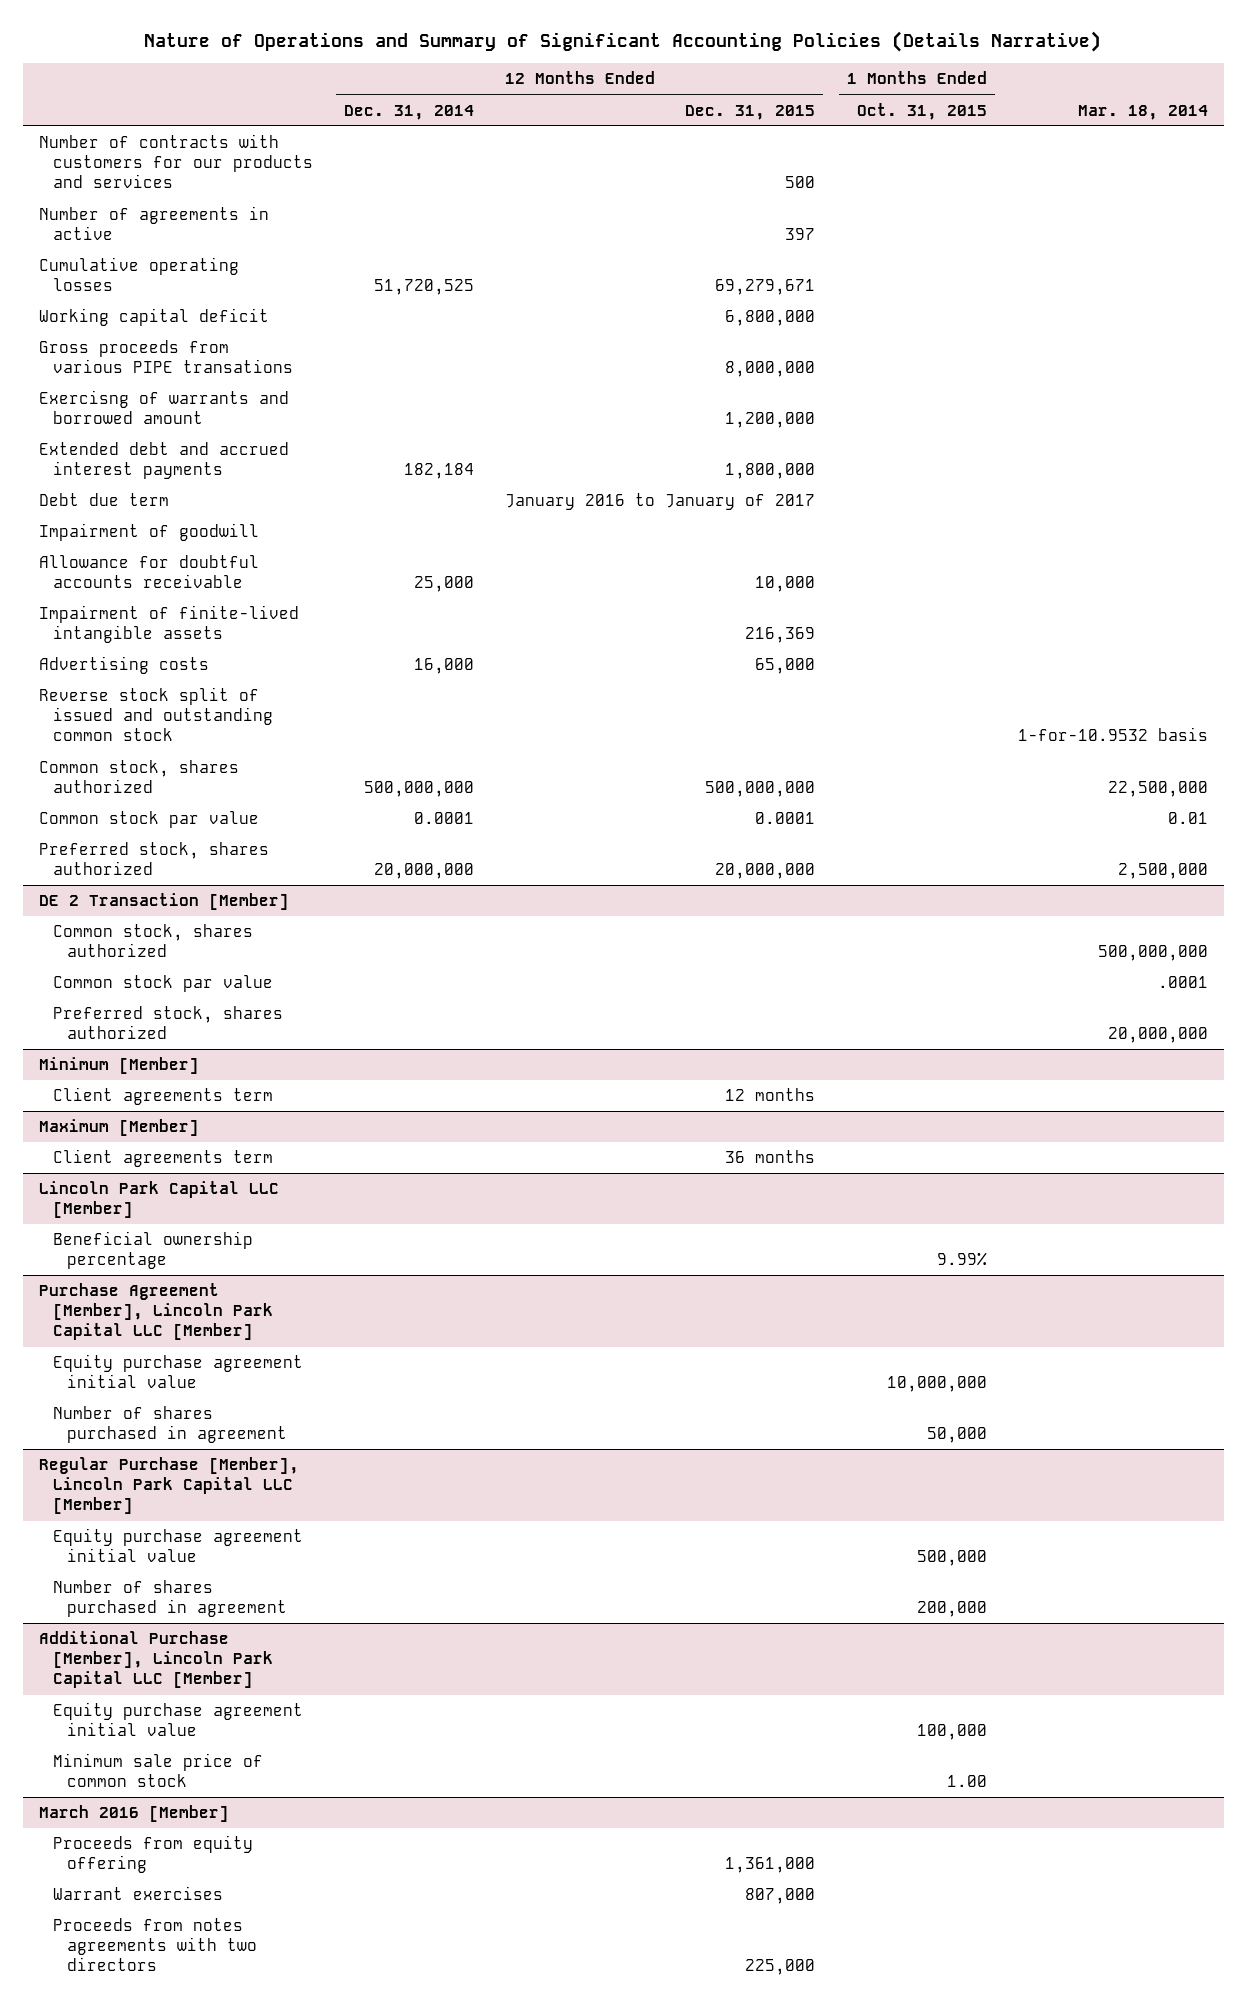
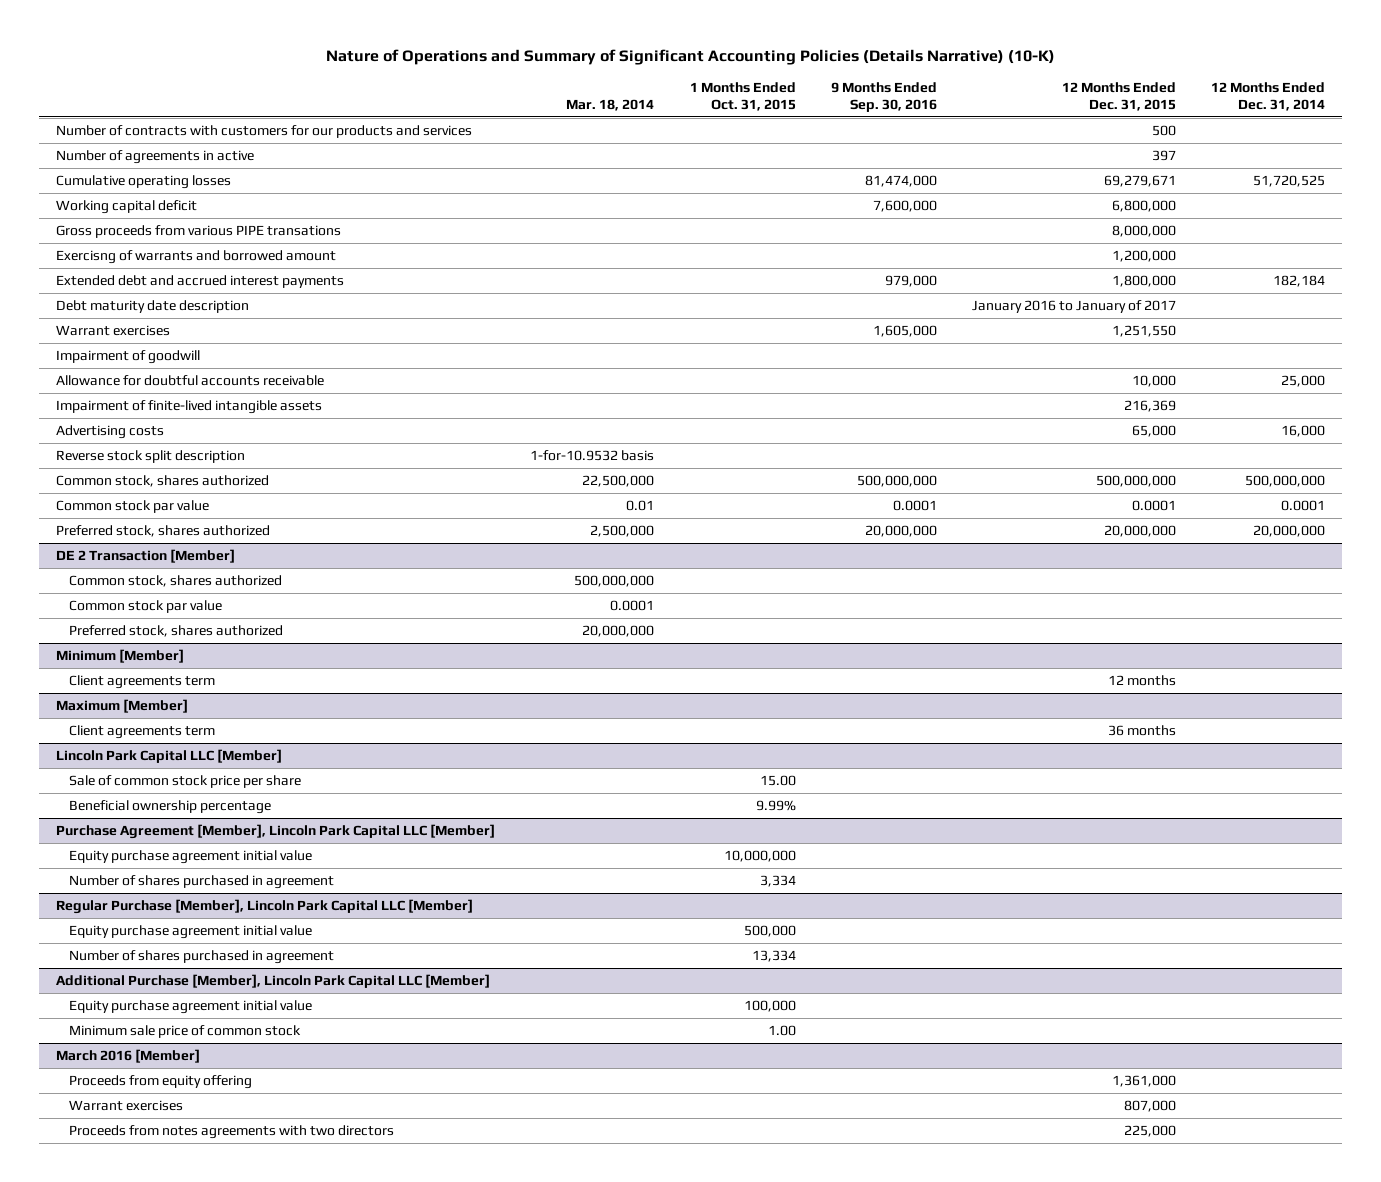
- Nature of Operations and Summary of Significant Accounting Policies (Details Narrative)
+ Nature of Operations and Summary of Significant Accounting Policies (Details Narrative) (10-K)
- | 12 Months Ended Dec. 31, 2014 | 12 Months Ended Dec. 31, 2015 | 1 Months Ended Oct. 31, 2015 | Mar. 18, 2014
+ | Mar. 18, 2014 | 1 Months Ended Oct. 31, 2015 | 9 Months Ended Sep. 30, 2016 | 12 Months Ended Dec. 31, 2015 | 12 Months Ended Dec. 31, 2014
- Debt due term | | January 2016 to January of 2017 | |
+ Debt maturity date description | | | | January 2016 to January of 2017 |
+ Warrant exercises | | | 1,605,000 | 1,251,550 |
- Reverse stock split of issued and outstanding common stock | | | | 1-for-10.9532 basis
+ Reverse stock split description | 1-for-10.9532 basis | | | |
@ DE 2 Transaction [Member]
- Common stock par value | | | | .0001
+ Common stock par value | 0.0001 | | | |
@ Lincoln Park Capital LLC [Member]
+ Sale of common stock price per share | | 15.00 | | |
@ Purchase Agreement [Member], Lincoln Park Capital LLC [Member]
- Number of shares purchased in agreement | | | 50,000 |
+ Number of shares purchased in agreement | | 3,334 | | |
@ Regular Purchase [Member], Lincoln Park Capital LLC [Member]
- Number of shares purchased in agreement | | | 200,000 |
+ Number of shares purchased in agreement | | 13,334 | | |

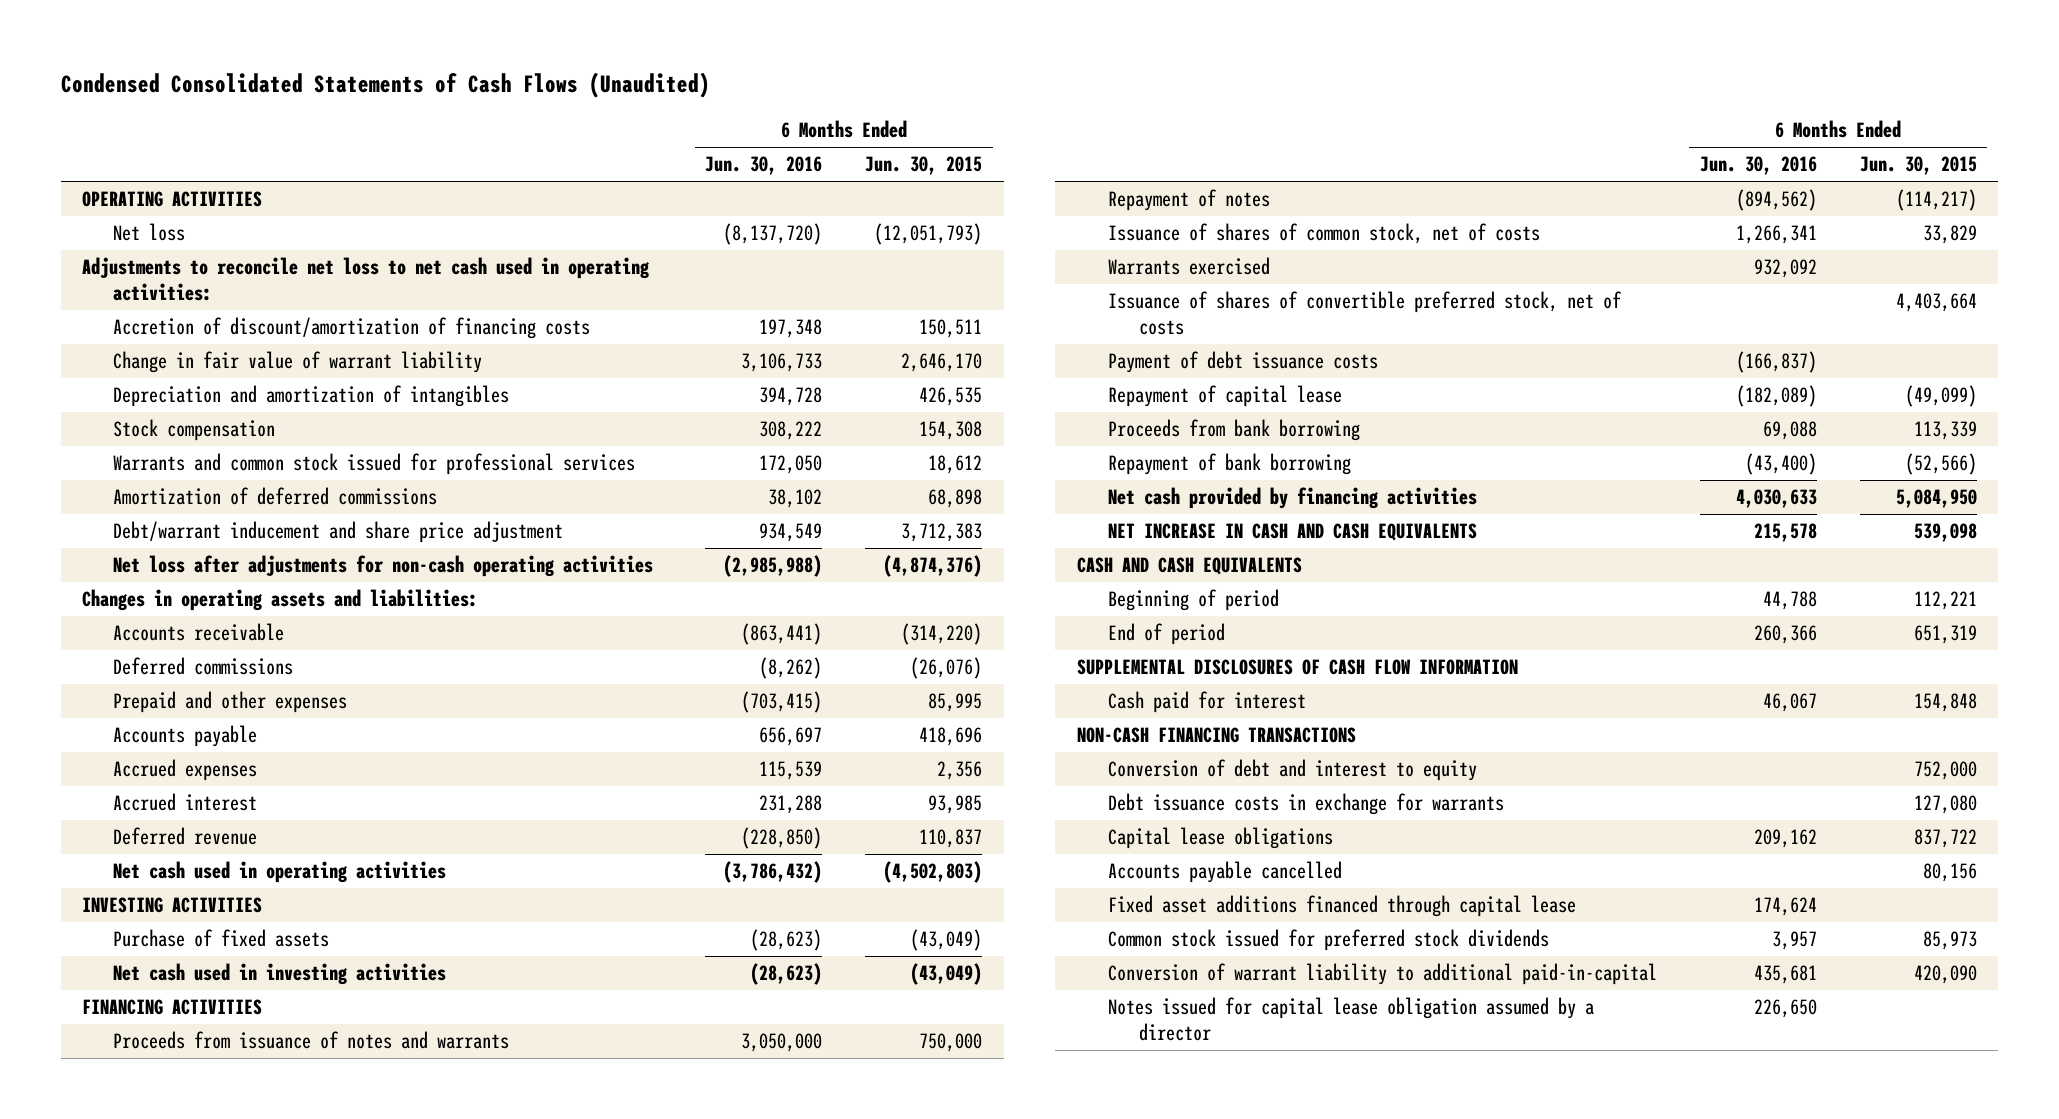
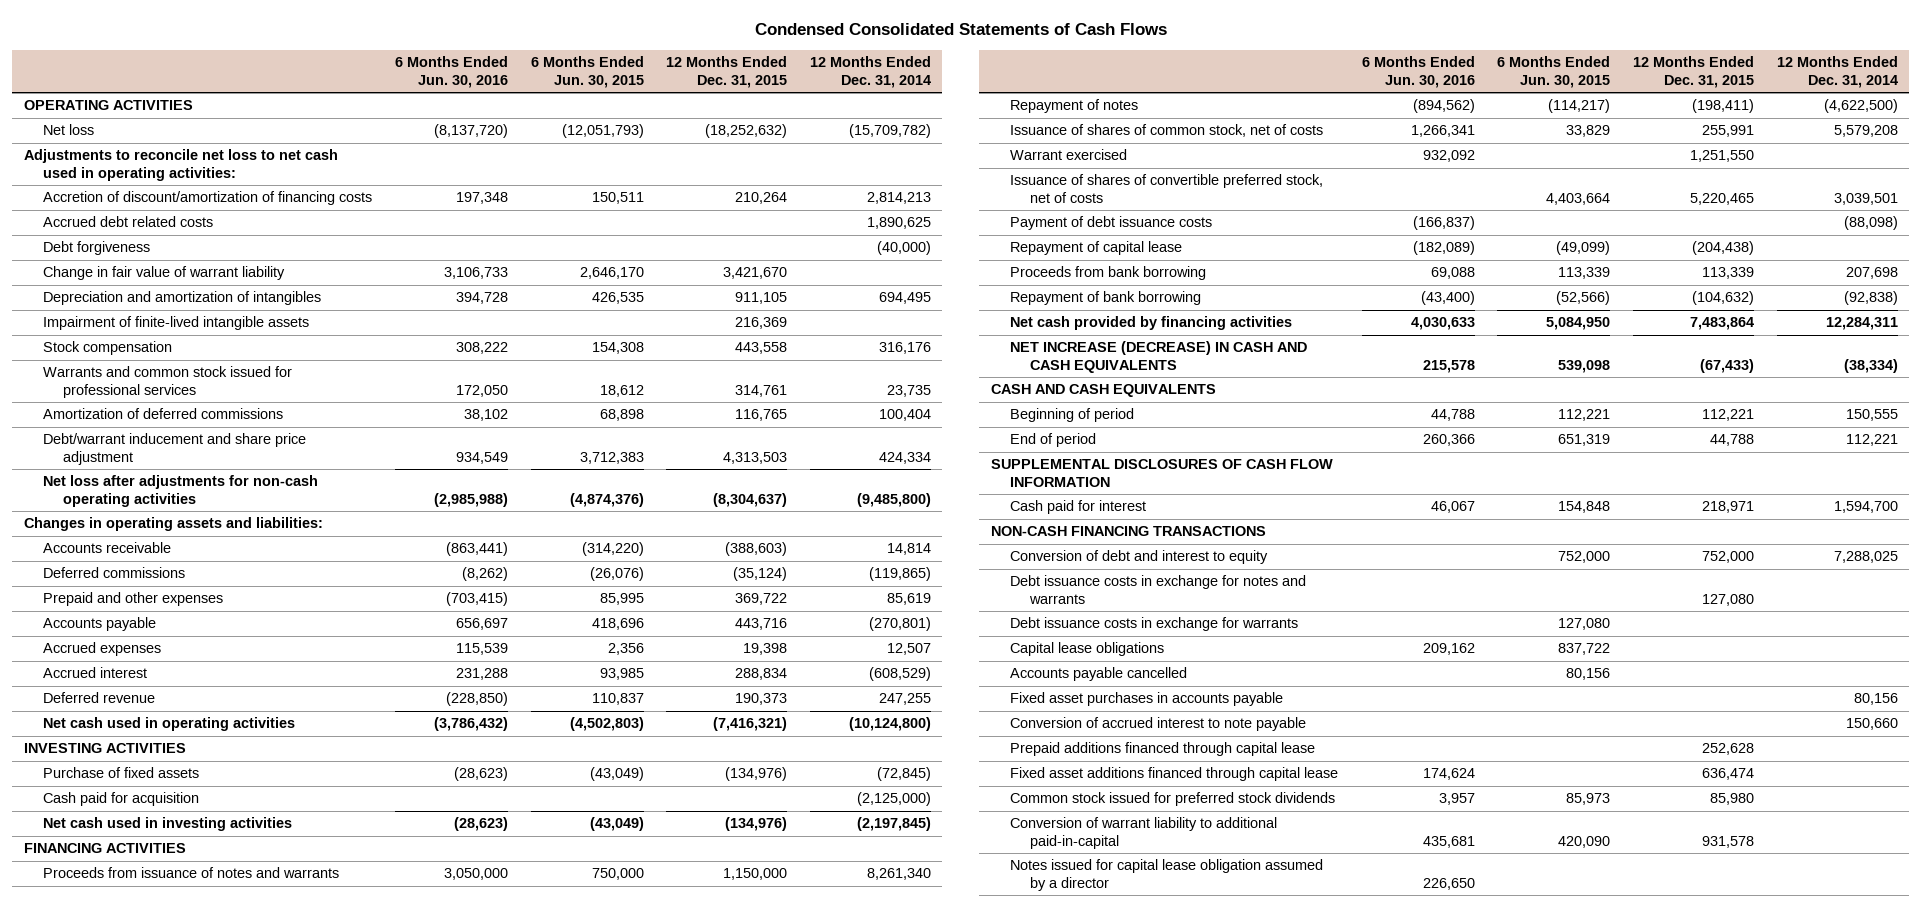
- Condensed Consolidated Statements of Cash Flows (Unaudited)
+ Condensed Consolidated Statements of Cash Flows
- | 6 Months Ended Jun. 30, 2016 | 6 Months Ended Jun. 30, 2015
+ | 6 Months Ended Jun. 30, 2016 | 6 Months Ended Jun. 30, 2015 | 12 Months Ended Dec. 31, 2015 | 12 Months Ended Dec. 31, 2014
+ Accrued debt related costs | | | | 1,890,625
+ Debt forgiveness | | | | (40,000)
+ Impairment of finite-lived intangible assets | | | 216,369 |
+ Cash paid for acquisition | | | | (2,125,000)
- Warrants exercised | 932,092 |
+ Warrant exercised | 932,092 | | 1,251,550 |
- NET INCREASE IN CASH AND CASH EQUIVALENTS | 215,578 | 539,098
+ NET INCREASE (DECREASE) IN CASH AND CASH EQUIVALENTS | 215,578 | 539,098 | (67,433) | (38,334)
+ Debt issuance costs in exchange for notes and warrants | | | 127,080 |
+ Fixed asset purchases in accounts payable | | | | 80,156
+ Conversion of accrued interest to note payable | | | | 150,660
+ Prepaid additions financed through capital lease | | | 252,628 |

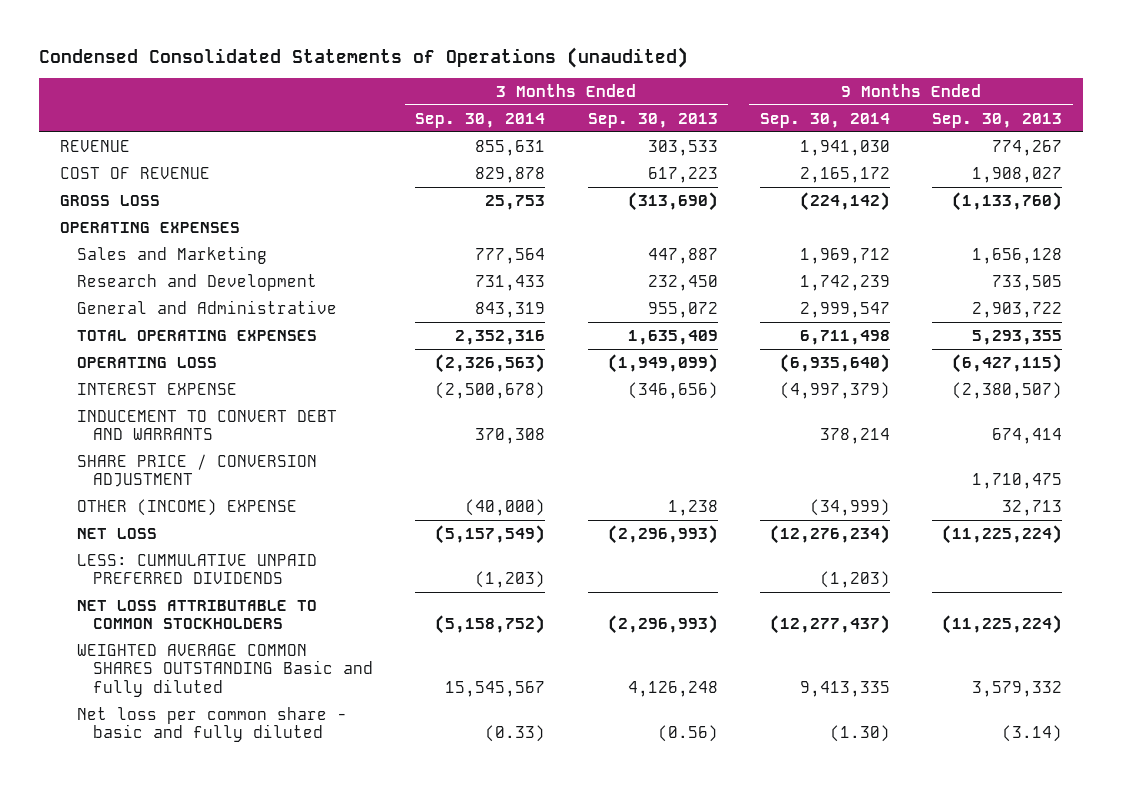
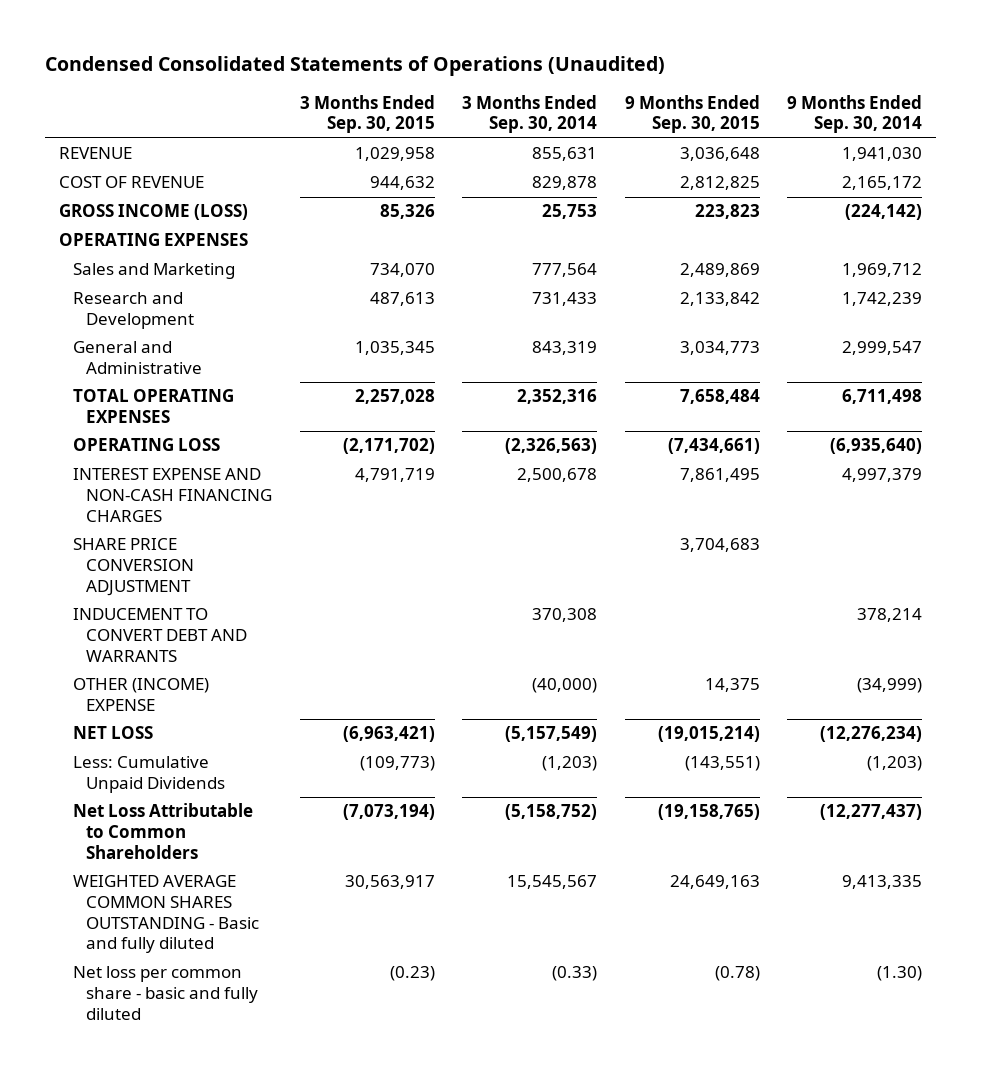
- Condensed Consolidated Statements of Operations (unaudited)
+ Condensed Consolidated Statements of Operations (Unaudited)
- | 3 Months Ended Sep. 30, 2014 | 3 Months Ended Sep. 30, 2013 | 9 Months Ended Sep. 30, 2014 | 9 Months Ended Sep. 30, 2013
+ | 3 Months Ended Sep. 30, 2015 | 3 Months Ended Sep. 30, 2014 | 9 Months Ended Sep. 30, 2015 | 9 Months Ended Sep. 30, 2014
- GROSS LOSS | 25,753 | (313,690) | (224,142) | (1,133,760)
+ GROSS INCOME (LOSS) | 85,326 | 25,753 | 223,823 | (224,142)
- INTEREST EXPENSE | (2,500,678) | (346,656) | (4,997,379) | (2,380,507)
+ INTEREST EXPENSE AND NON-CASH FINANCING CHARGES | 4,791,719 | 2,500,678 | 7,861,495 | 4,997,379
+ SHARE PRICE CONVERSION ADJUSTMENT | | | 3,704,683 |
- SHARE PRICE / CONVERSION ADJUSTMENT | | | | 1,710,475
- LESS: CUMMULATIVE UNPAID PREFERRED DIVIDENDS | (1,203) | | (1,203) |
- NET LOSS ATTRIBUTABLE TO COMMON STOCKHOLDERS | (5,158,752) | (2,296,993) | (12,277,437) | (11,225,224)
- WEIGHTED AVERAGE COMMON SHARES OUTSTANDING Basic and fully diluted | 15,545,567 | 4,126,248 | 9,413,335 | 3,579,332
+ Less: Cumulative Unpaid Dividends | (109,773) | (1,203) | (143,551) | (1,203)
+ Net Loss Attributable to Common Shareholders | (7,073,194) | (5,158,752) | (19,158,765) | (12,277,437)
+ WEIGHTED AVERAGE COMMON SHARES OUTSTANDING - Basic and fully diluted | 30,563,917 | 15,545,567 | 24,649,163 | 9,413,335

